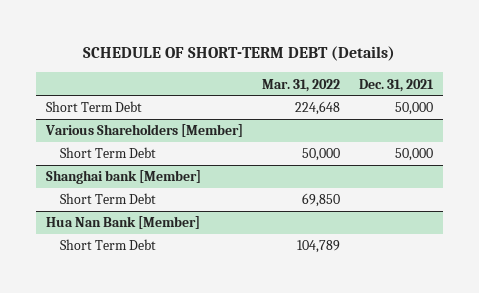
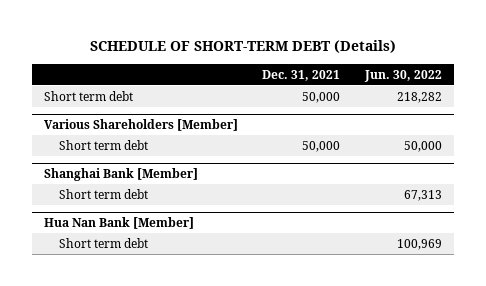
- | Mar. 31, 2022 | Dec. 31, 2021
+ | Dec. 31, 2021 | Jun. 30, 2022
- Short Term Debt | 224,648 | 50,000
+ Short term debt | 50,000 | 218,282
@ Various Shareholders [Member]
- Short Term Debt | 50,000 | 50,000
- Shanghai bank [Member]
- Short Term Debt | 69,850 |
@ Various Shareholders [Member]
+ Short term debt | 50,000 | 50,000
+ Shanghai Bank [Member]
+ Short term debt | | 67,313
@ Hua Nan Bank [Member]
- Short Term Debt | 104,789 |
+ Short term debt | | 100,969

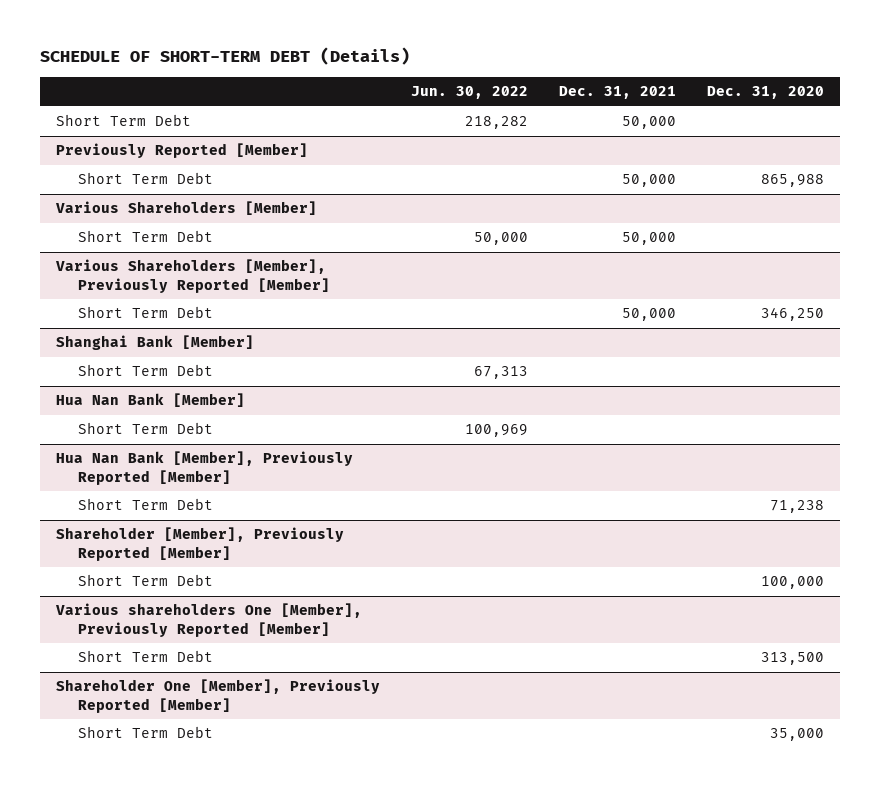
- | Dec. 31, 2021 | Jun. 30, 2022
+ | Jun. 30, 2022 | Dec. 31, 2021 | Dec. 31, 2020
- Short term debt | 50,000 | 218,282
+ Short Term Debt | 218,282 | 50,000 |
+ Previously Reported [Member]
+ Short Term Debt | | 50,000 | 865,988
@ Various Shareholders [Member]
- Short term debt | 50,000 | 50,000
+ Short Term Debt | 50,000 | 50,000 |
+ Various Shareholders [Member], Previously Reported [Member]
+ Short Term Debt | | 50,000 | 346,250
@ Shanghai Bank [Member]
- Short term debt | | 67,313
+ Short Term Debt | 67,313 | |
@ Hua Nan Bank [Member]
- Short term debt | | 100,969
+ Short Term Debt | 100,969 | |
+ Hua Nan Bank [Member], Previously Reported [Member]
+ Short Term Debt | | | 71,238
+ Shareholder [Member], Previously Reported [Member]
+ Short Term Debt | | | 100,000
+ Various shareholders One [Member], Previously Reported [Member]
+ Short Term Debt | | | 313,500
+ Shareholder One [Member], Previously Reported [Member]
+ Short Term Debt | | | 35,000

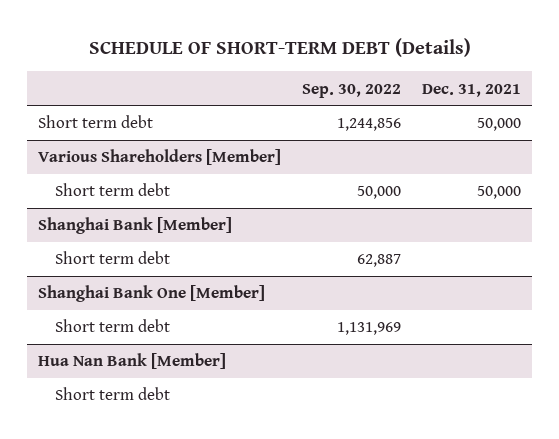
- | Jun. 30, 2022 | Dec. 31, 2021 | Dec. 31, 2020
+ | Sep. 30, 2022 | Dec. 31, 2021
- Short Term Debt | 218,282 | 50,000 |
- Previously Reported [Member]
- Short Term Debt | | 50,000 | 865,988
+ Short term debt | 1,244,856 | 50,000
@ Various Shareholders [Member]
- Short Term Debt | 50,000 | 50,000 |
- Various Shareholders [Member], Previously Reported [Member]
- Short Term Debt | | 50,000 | 346,250
@ Various Shareholders [Member]
+ Short term debt | 50,000 | 50,000
@ Shanghai Bank [Member]
- Short Term Debt | 67,313 | |
+ Short term debt | 62,887 |
+ Shanghai Bank One [Member]
+ Short term debt | 1,131,969 |
@ Hua Nan Bank [Member]
- Short Term Debt | 100,969 | |
- Hua Nan Bank [Member], Previously Reported [Member]
- Short Term Debt | | | 71,238
- Shareholder [Member], Previously Reported [Member]
- Short Term Debt | | | 100,000
- Various shareholders One [Member], Previously Reported [Member]
- Short Term Debt | | | 313,500
- Shareholder One [Member], Previously Reported [Member]
- Short Term Debt | | | 35,000
@ Hua Nan Bank [Member]
+ Short term debt

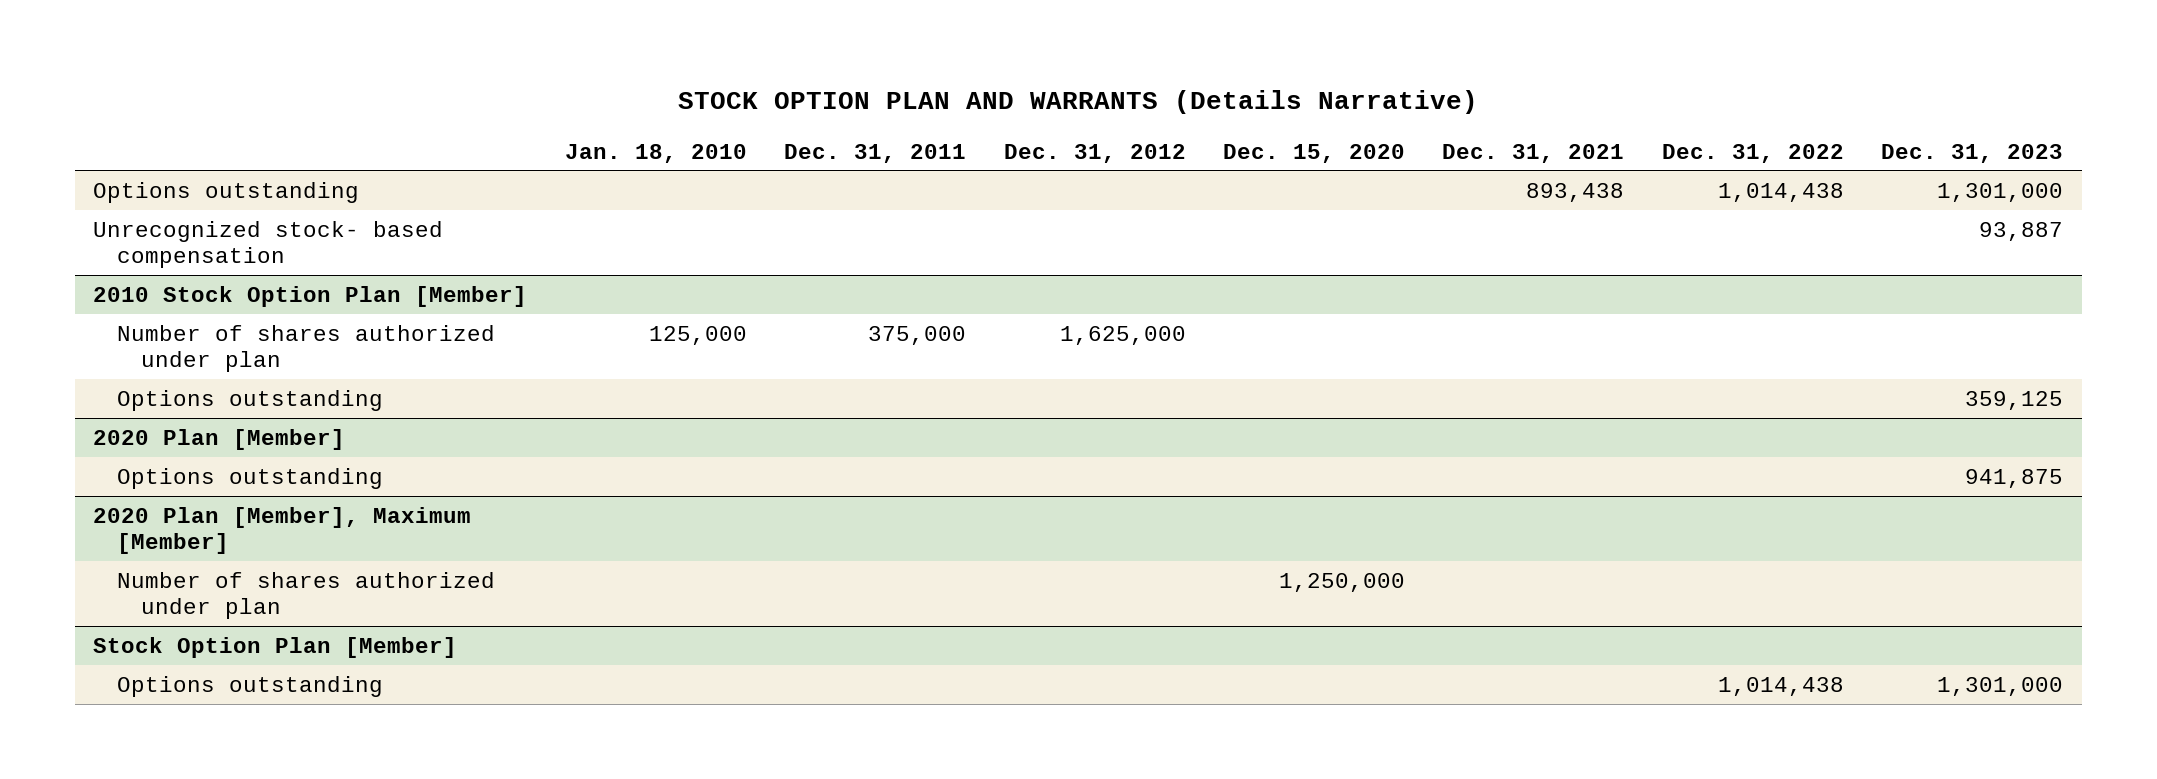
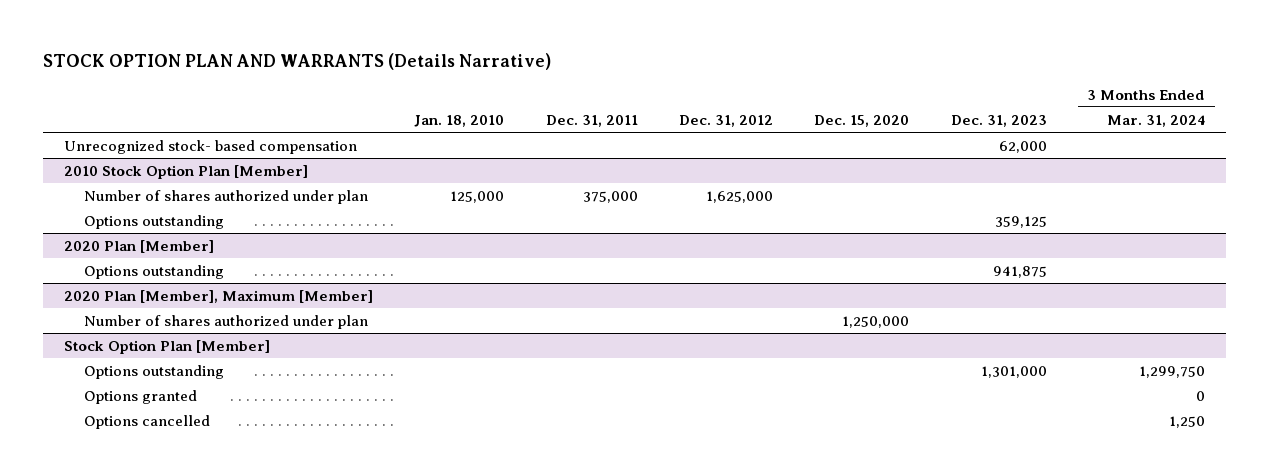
- | Jan. 18, 2010 | Dec. 31, 2011 | Dec. 31, 2012 | Dec. 15, 2020 | Dec. 31, 2021 | Dec. 31, 2022 | Dec. 31, 2023
+ | Jan. 18, 2010 | Dec. 31, 2011 | Dec. 31, 2012 | Dec. 15, 2020 | Dec. 31, 2023 | 3 Months Ended Mar. 31, 2024
- Options outstanding | | | | | 893,438 | 1,014,438 | 1,301,000
- Unrecognized stock- based compensation | | | | | | | 93,887
+ Unrecognized stock- based compensation | | | | | 62,000 |
@ Stock Option Plan [Member]
+ Options granted | | | | | | 0
+ Options cancelled | | | | | | 1,250

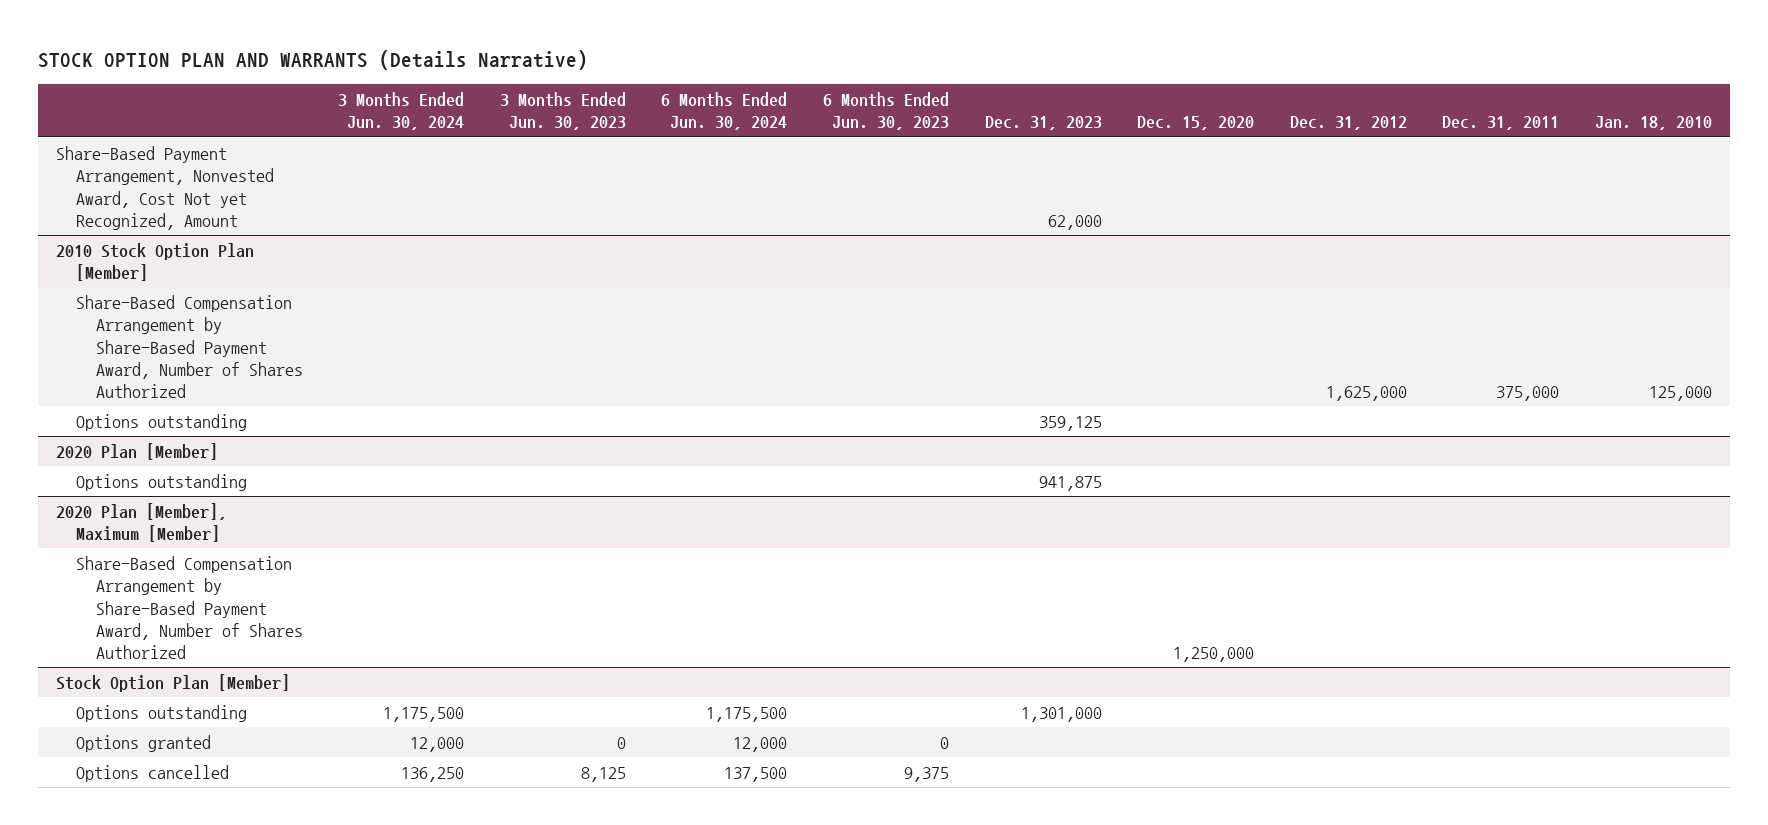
- | Jan. 18, 2010 | Dec. 31, 2011 | Dec. 31, 2012 | Dec. 15, 2020 | Dec. 31, 2023 | 3 Months Ended Mar. 31, 2024
+ | 3 Months Ended Jun. 30, 2024 | 3 Months Ended Jun. 30, 2023 | 6 Months Ended Jun. 30, 2024 | 6 Months Ended Jun. 30, 2023 | Dec. 31, 2023 | Dec. 15, 2020 | Dec. 31, 2012 | Dec. 31, 2011 | Jan. 18, 2010
- Unrecognized stock- based compensation | | | | | 62,000 |
+ Share-Based Payment Arrangement, Nonvested Award, Cost Not yet Recognized, Amount | | | | | 62,000 | | | |
@ 2010 Stock Option Plan [Member]
- Number of shares authorized under plan | 125,000 | 375,000 | 1,625,000 | | |
+ Share-Based Compensation Arrangement by Share-Based Payment Award, Number of Shares Authorized | | | | | | | 1,625,000 | 375,000 | 125,000
@ 2020 Plan [Member], Maximum [Member]
- Number of shares authorized under plan | | | | 1,250,000 | |
+ Share-Based Compensation Arrangement by Share-Based Payment Award, Number of Shares Authorized | | | | | | 1,250,000 | | |

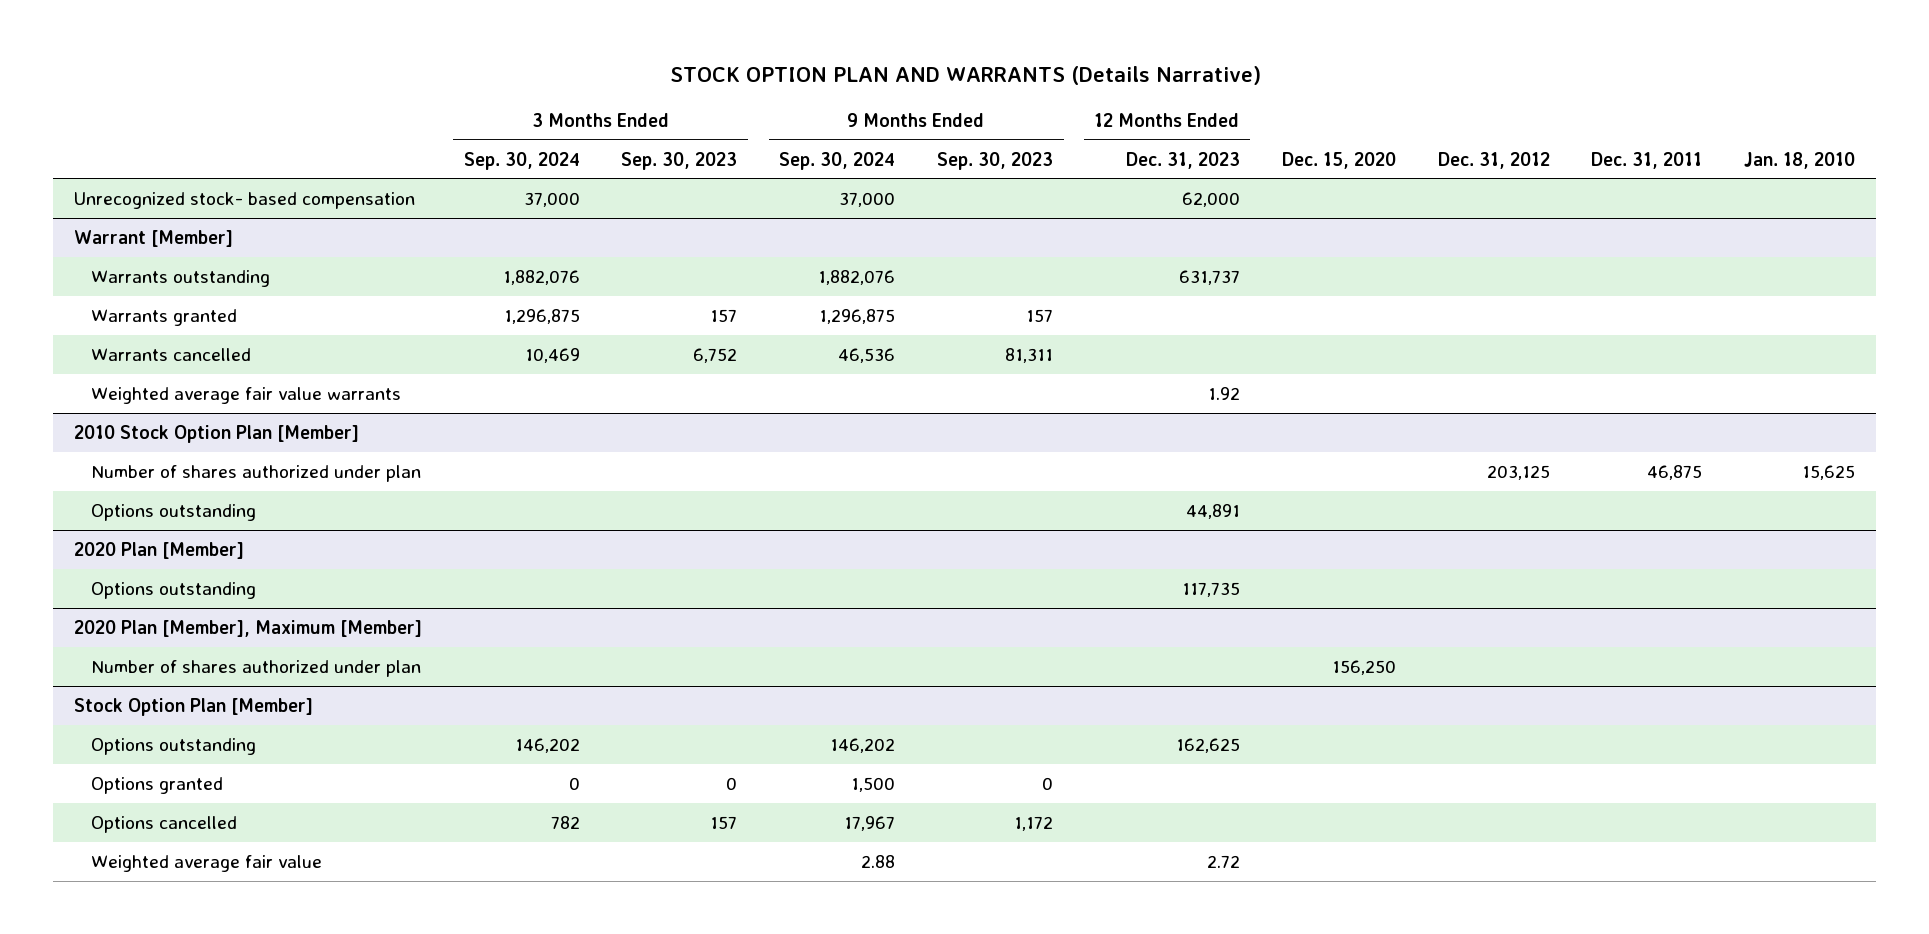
- | 3 Months Ended Jun. 30, 2024 | 3 Months Ended Jun. 30, 2023 | 6 Months Ended Jun. 30, 2024 | 6 Months Ended Jun. 30, 2023 | Dec. 31, 2023 | Dec. 15, 2020 | Dec. 31, 2012 | Dec. 31, 2011 | Jan. 18, 2010
+ | 3 Months Ended Sep. 30, 2024 | 3 Months Ended Sep. 30, 2023 | 9 Months Ended Sep. 30, 2024 | 9 Months Ended Sep. 30, 2023 | 12 Months Ended Dec. 31, 2023 | Dec. 15, 2020 | Dec. 31, 2012 | Dec. 31, 2011 | Jan. 18, 2010
- Share-Based Payment Arrangement, Nonvested Award, Cost Not yet Recognized, Amount | | | | | 62,000 | | | |
+ Unrecognized stock- based compensation | 37,000 | | 37,000 | | 62,000 | | | |
+ Warrant [Member]
+ Warrants outstanding | 1,882,076 | | 1,882,076 | | 631,737 | | | |
+ Warrants granted | 1,296,875 | 157 | 1,296,875 | 157 | | | | |
+ Warrants cancelled | 10,469 | 6,752 | 46,536 | 81,311 | | | | |
+ Weighted average fair value warrants | | | | | 1.92 | | | |
@ 2010 Stock Option Plan [Member]
- Share-Based Compensation Arrangement by Share-Based Payment Award, Number of Shares Authorized | | | | | | | 1,625,000 | 375,000 | 125,000
+ Number of shares authorized under plan | | | | | | | 203,125 | 46,875 | 15,625
@ 2020 Plan [Member], Maximum [Member]
- Share-Based Compensation Arrangement by Share-Based Payment Award, Number of Shares Authorized | | | | | | 1,250,000 | | |
+ Number of shares authorized under plan | | | | | | 156,250 | | |
@ Stock Option Plan [Member]
+ Weighted average fair value | | | 2.88 | | 2.72 | | | |

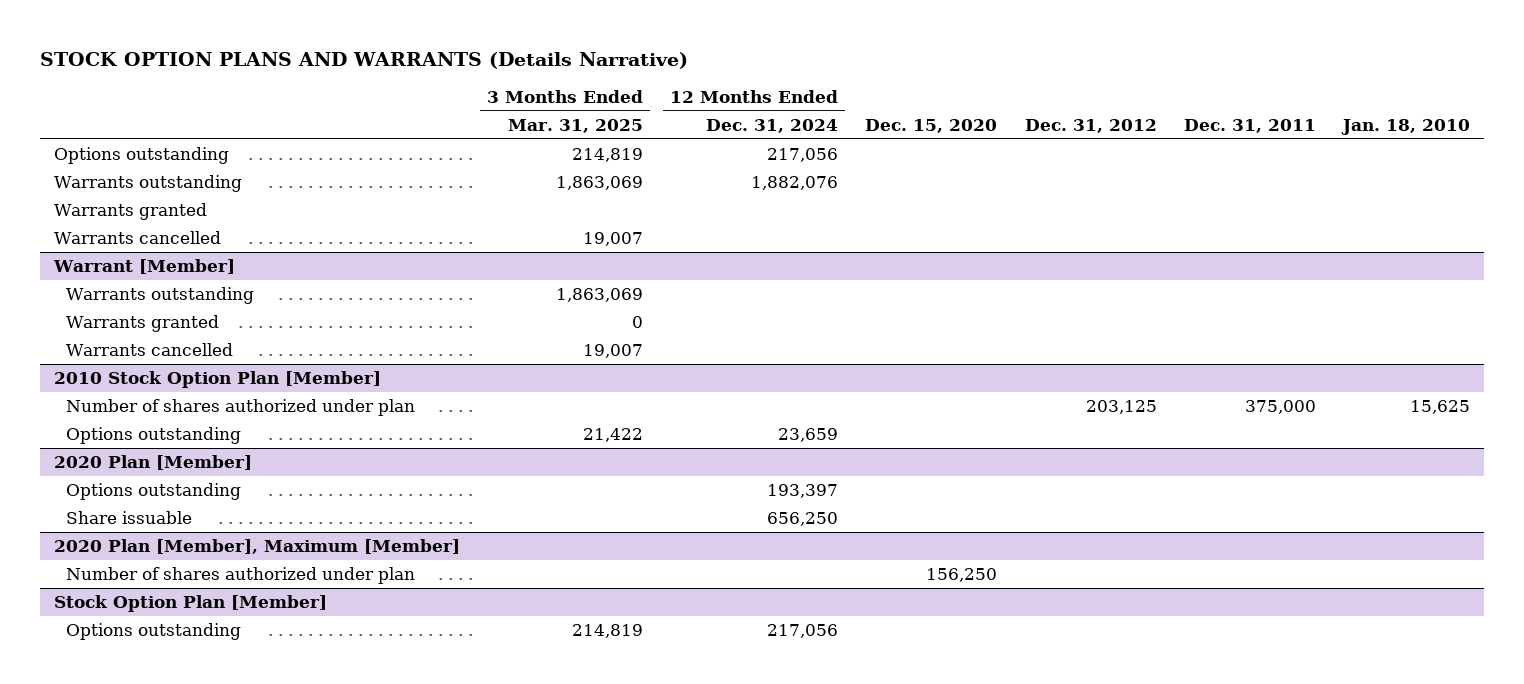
- STOCK OPTION PLAN AND WARRANTS (Details Narrative)
+ STOCK OPTION PLANS AND WARRANTS (Details Narrative)
- | 3 Months Ended Sep. 30, 2024 | 3 Months Ended Sep. 30, 2023 | 9 Months Ended Sep. 30, 2024 | 9 Months Ended Sep. 30, 2023 | 12 Months Ended Dec. 31, 2023 | Dec. 15, 2020 | Dec. 31, 2012 | Dec. 31, 2011 | Jan. 18, 2010
+ | 3 Months Ended Mar. 31, 2025 | 12 Months Ended Dec. 31, 2024 | Dec. 15, 2020 | Dec. 31, 2012 | Dec. 31, 2011 | Jan. 18, 2010
- Unrecognized stock- based compensation | 37,000 | | 37,000 | | 62,000 | | | |
+ Options outstanding | 214,819 | 217,056 | | | |
+ Warrants outstanding | 1,863,069 | 1,882,076 | | | |
+ Warrants granted
+ Warrants cancelled | 19,007 | | | | |
@ Warrant [Member]
- Weighted average fair value warrants | | | | | 1.92 | | | |
@ 2010 Stock Option Plan [Member]
- Number of shares authorized under plan | | | | | | | 203,125 | 46,875 | 15,625
+ Number of shares authorized under plan | | | | 203,125 | 375,000 | 15,625
@ 2020 Plan [Member]
+ Share issuable | | 656,250 | | | |
@ Stock Option Plan [Member]
- Options granted | 0 | 0 | 1,500 | 0 | | | | |
- Options cancelled | 782 | 157 | 17,967 | 1,172 | | | | |
- Weighted average fair value | | | 2.88 | | 2.72 | | | |

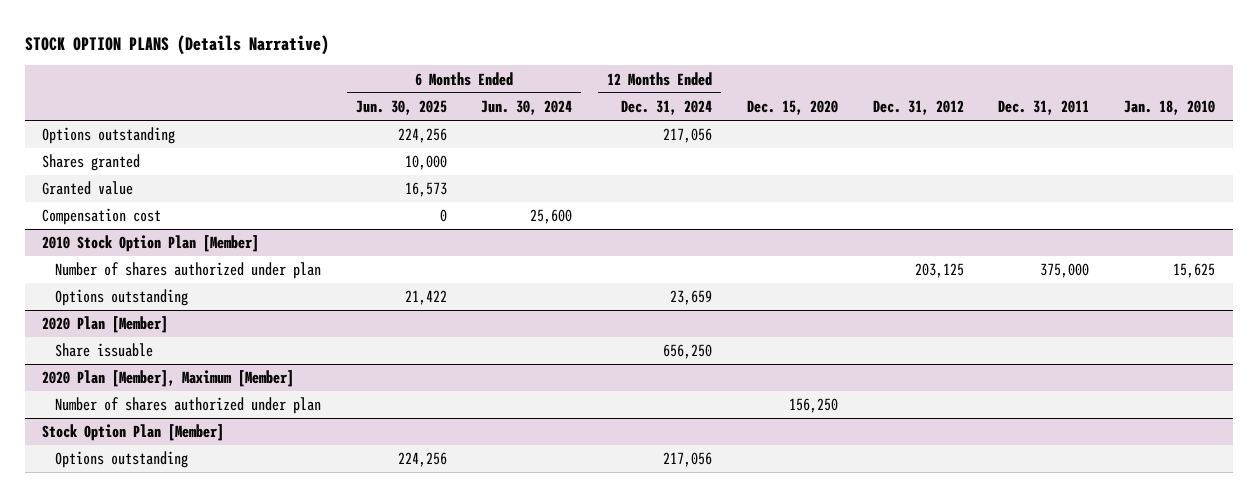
- STOCK OPTION PLANS AND WARRANTS (Details Narrative)
+ STOCK OPTION PLANS (Details Narrative)
- | 3 Months Ended Mar. 31, 2025 | 12 Months Ended Dec. 31, 2024 | Dec. 15, 2020 | Dec. 31, 2012 | Dec. 31, 2011 | Jan. 18, 2010
+ | 6 Months Ended Jun. 30, 2025 | 6 Months Ended Jun. 30, 2024 | 12 Months Ended Dec. 31, 2024 | Dec. 15, 2020 | Dec. 31, 2012 | Dec. 31, 2011 | Jan. 18, 2010
- Warrants outstanding | 1,863,069 | 1,882,076 | | | |
- Warrants granted
- Warrants cancelled | 19,007 | | | | |
- Warrant [Member]
- Warrants outstanding | 1,863,069 | | | | |
- Warrants granted | 0 | | | | |
- Warrants cancelled | 19,007 | | | | |
+ Shares granted | 10,000 | | | | | |
+ Granted value | 16,573 | | | | | |
+ Compensation cost | 0 | 25,600 | | | | |
@ 2020 Plan [Member]
- Options outstanding | | 193,397 | | | |

